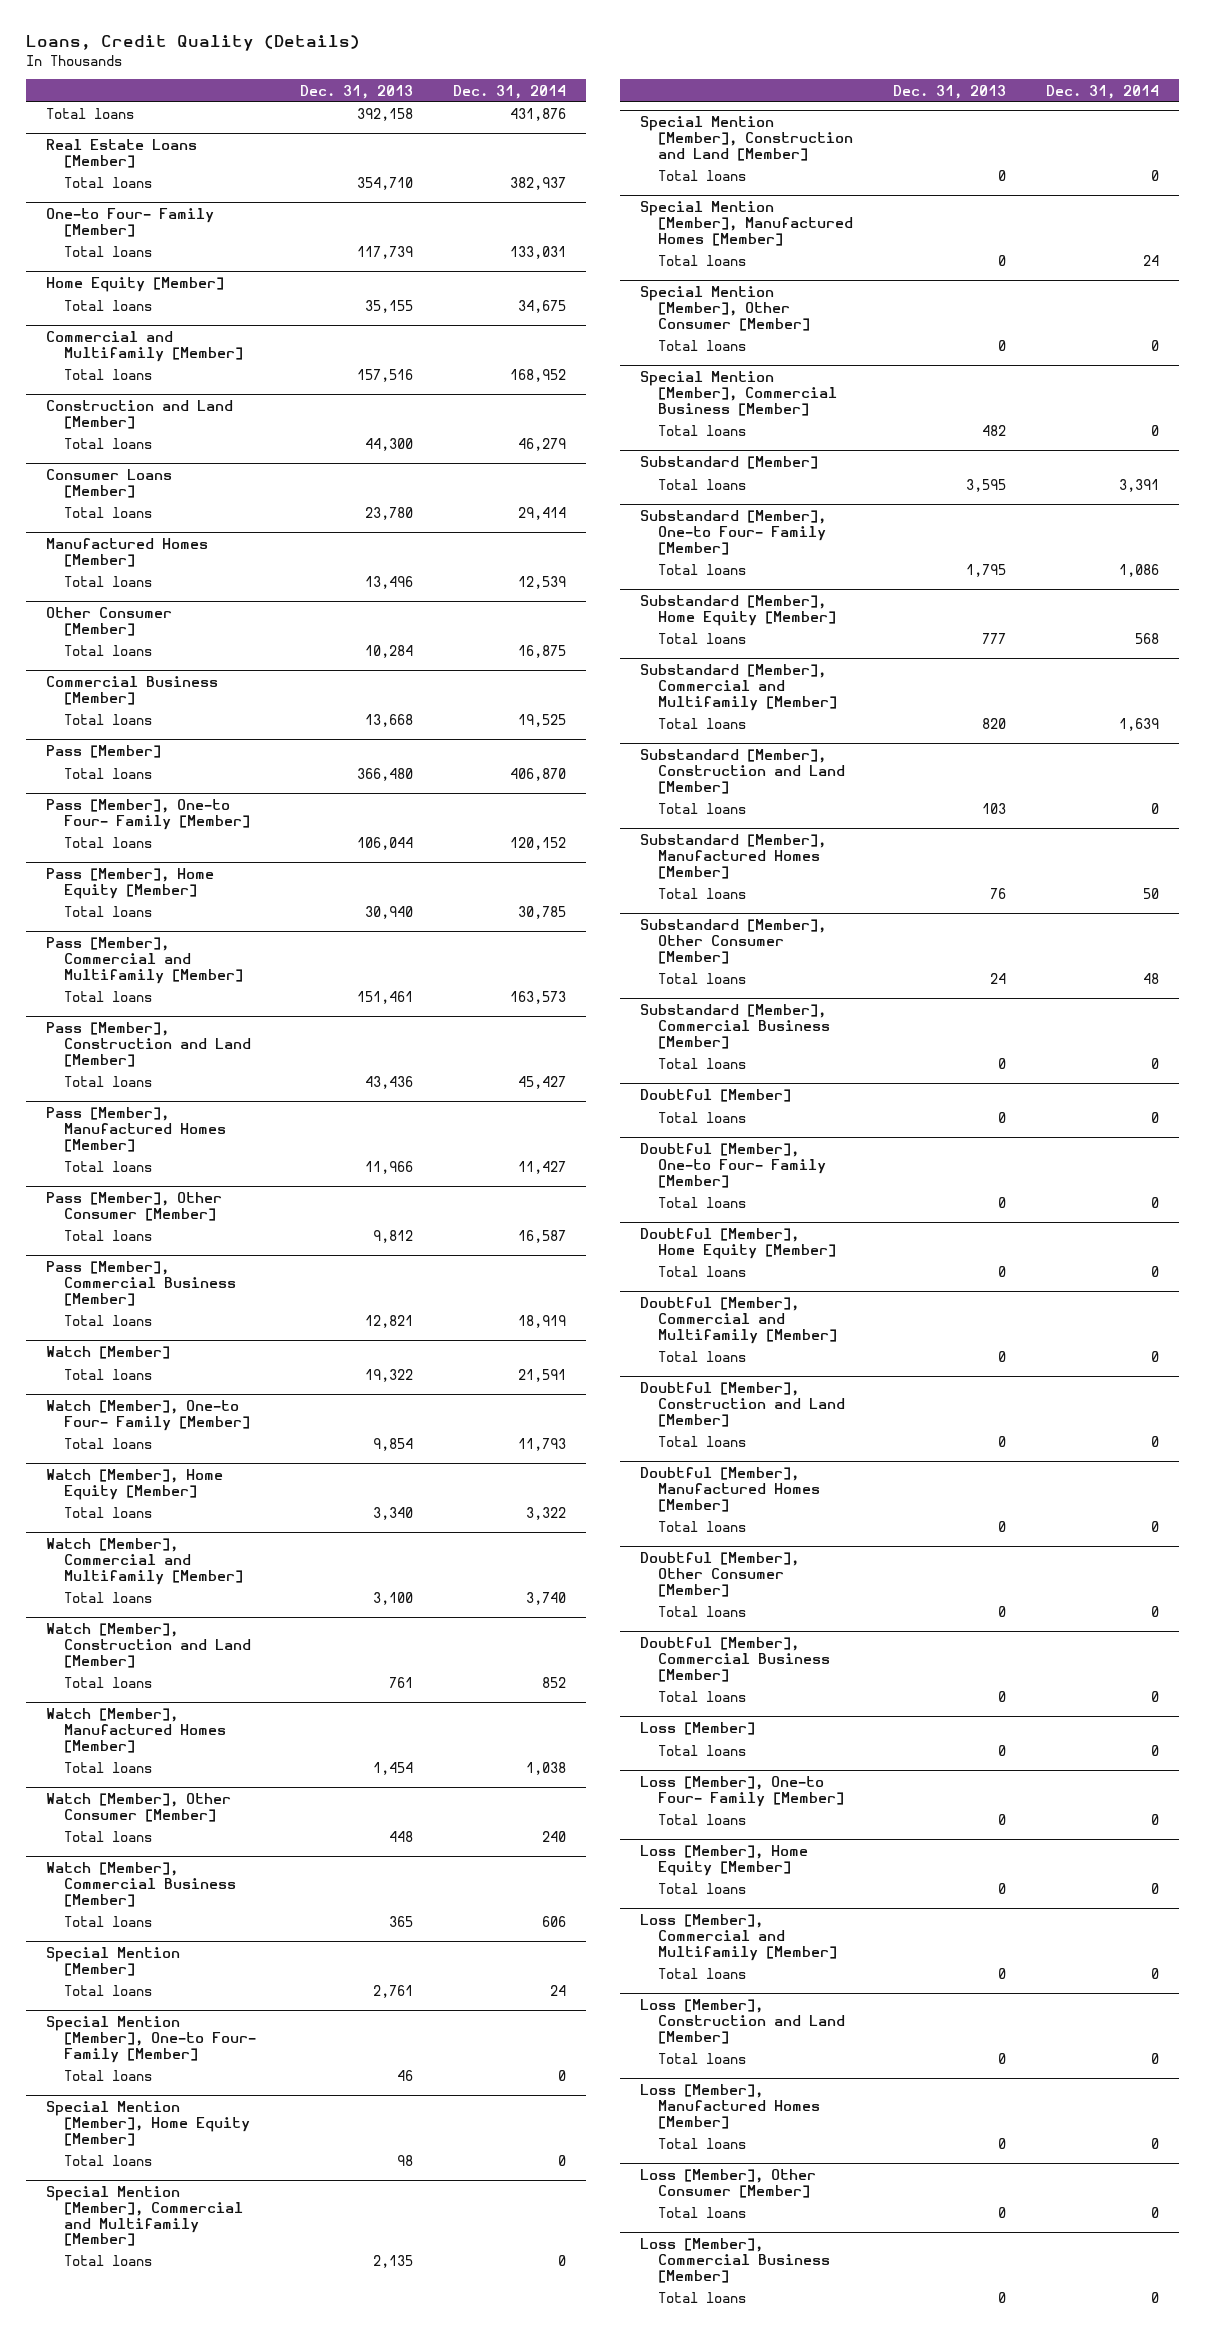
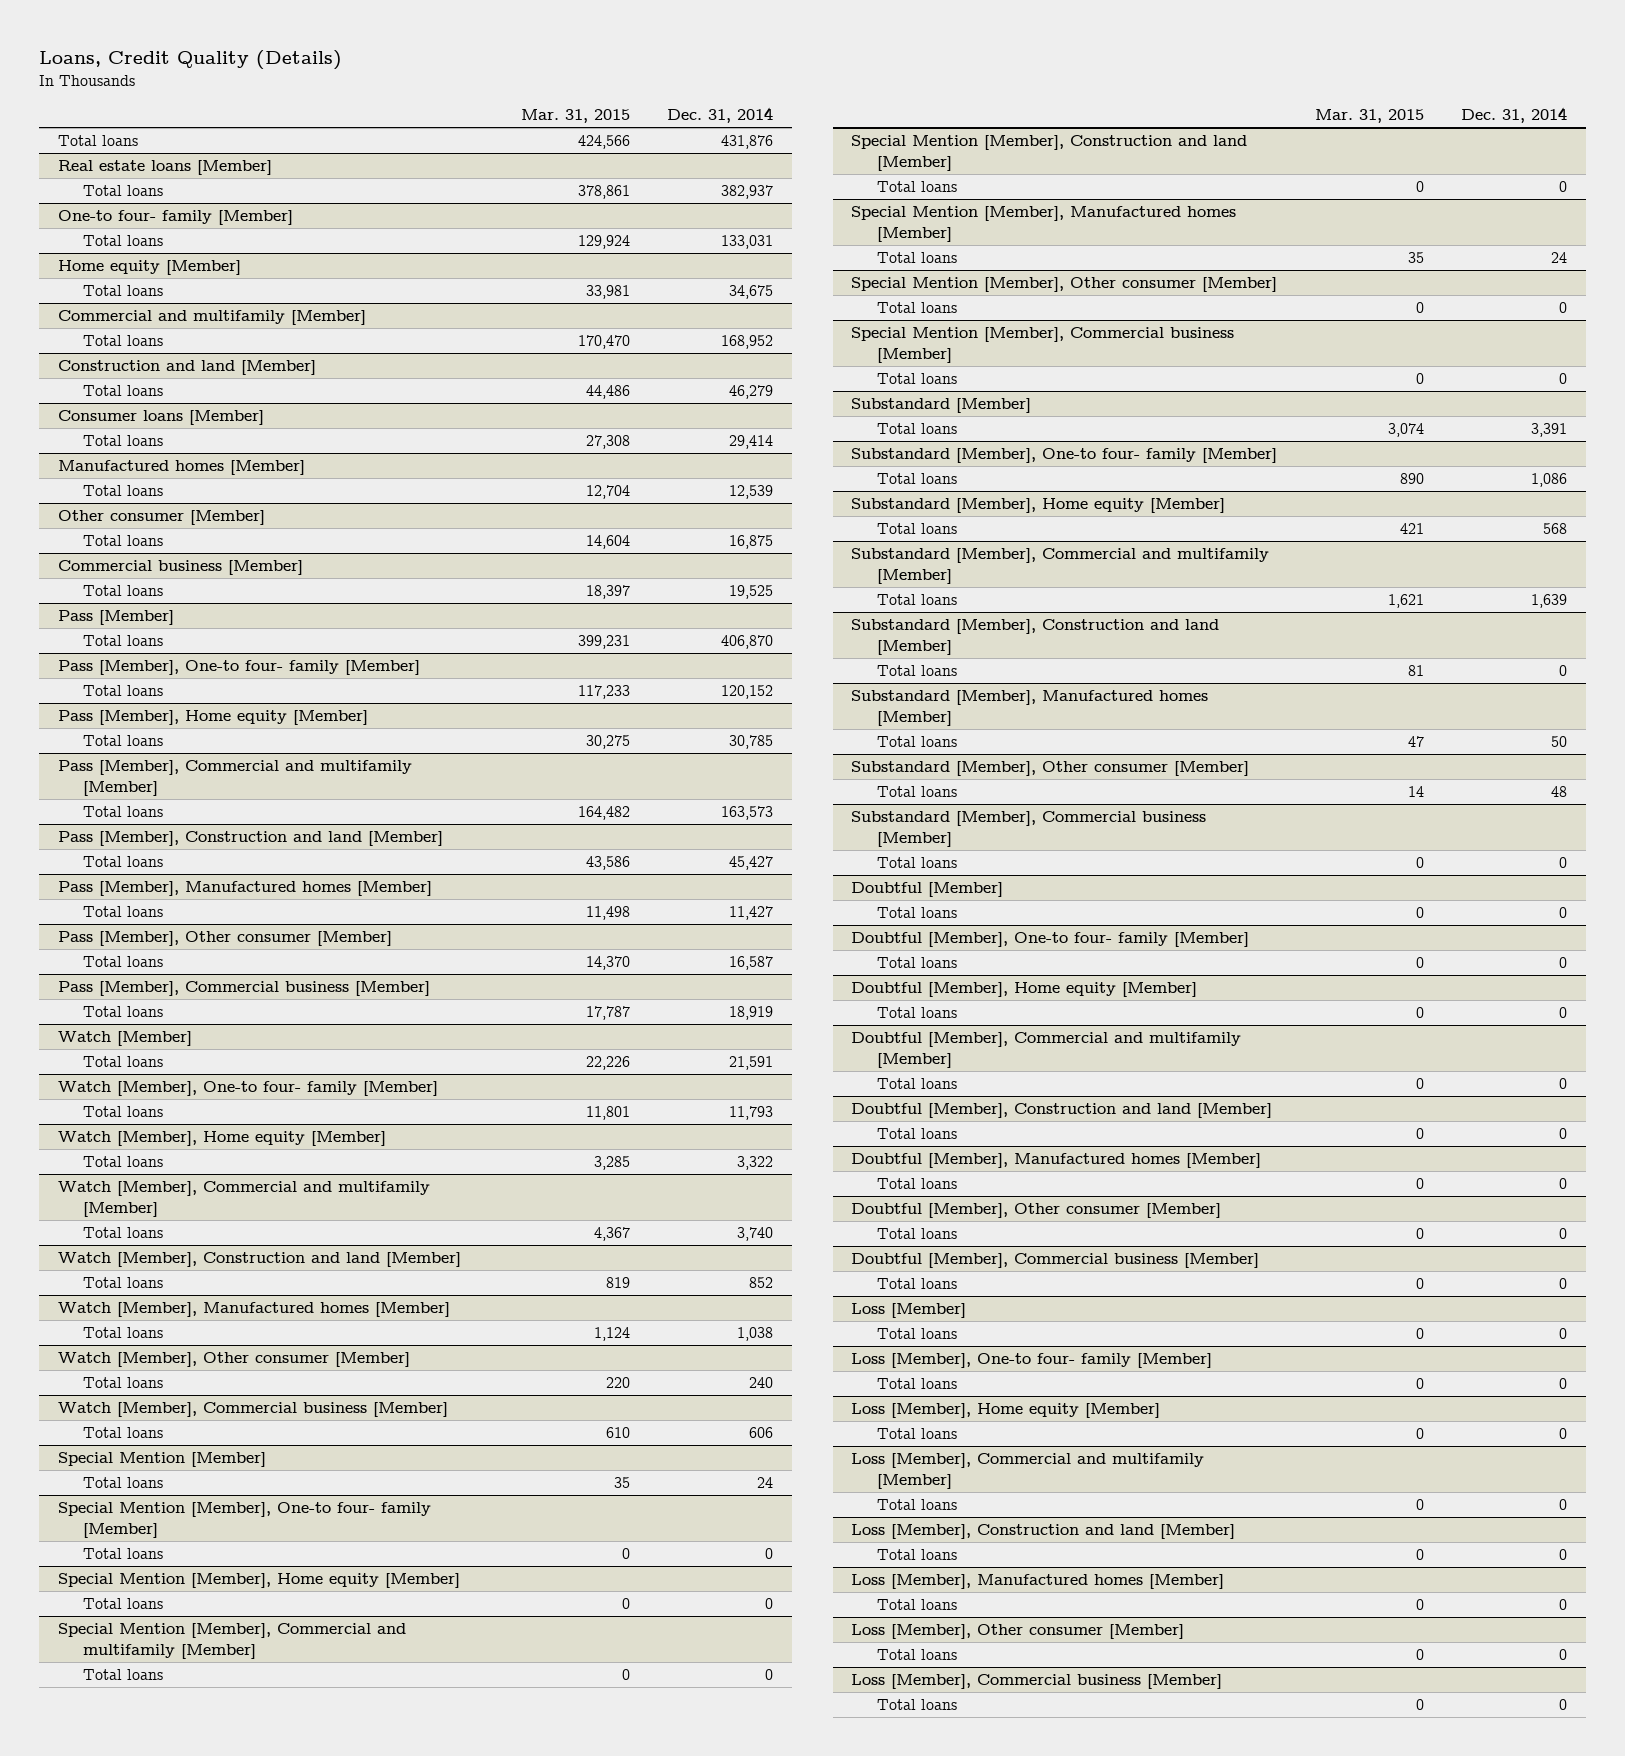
- | Dec. 31, 2013 | Dec. 31, 2014
+ | Mar. 31, 2015 | Dec. 31, 2014
- Real Estate Loans [Member]
+ Real estate loans [Member]
- One-to Four- Family [Member]
+ One-to four- family [Member]
- Home Equity [Member]
+ Home equity [Member]
- Commercial and Multifamily [Member]
+ Commercial and multifamily [Member]
- Construction and Land [Member]
+ Construction and land [Member]
- Consumer Loans [Member]
+ Consumer loans [Member]
- Manufactured Homes [Member]
+ Manufactured homes [Member]
- Other Consumer [Member]
+ Other consumer [Member]
- Commercial Business [Member]
+ Commercial business [Member]
- Pass [Member], One-to Four- Family [Member]
+ Pass [Member], One-to four- family [Member]
- Pass [Member], Home Equity [Member]
+ Pass [Member], Home equity [Member]
- Pass [Member], Commercial and Multifamily [Member]
+ Pass [Member], Commercial and multifamily [Member]
- Pass [Member], Construction and Land [Member]
+ Pass [Member], Construction and land [Member]
- Pass [Member], Manufactured Homes [Member]
+ Pass [Member], Manufactured homes [Member]
- Pass [Member], Other Consumer [Member]
+ Pass [Member], Other consumer [Member]
- Pass [Member], Commercial Business [Member]
+ Pass [Member], Commercial business [Member]
- Watch [Member], One-to Four- Family [Member]
+ Watch [Member], One-to four- family [Member]
- Watch [Member], Home Equity [Member]
+ Watch [Member], Home equity [Member]
- Watch [Member], Commercial and Multifamily [Member]
+ Watch [Member], Commercial and multifamily [Member]
- Watch [Member], Construction and Land [Member]
+ Watch [Member], Construction and land [Member]
- Watch [Member], Manufactured Homes [Member]
+ Watch [Member], Manufactured homes [Member]
- Watch [Member], Other Consumer [Member]
+ Watch [Member], Other consumer [Member]
- Watch [Member], Commercial Business [Member]
+ Watch [Member], Commercial business [Member]
- Special Mention [Member], One-to Four- Family [Member]
+ Special Mention [Member], One-to four- family [Member]
- Special Mention [Member], Home Equity [Member]
+ Special Mention [Member], Home equity [Member]
- Special Mention [Member], Commercial and Multifamily [Member]
+ Special Mention [Member], Commercial and multifamily [Member]
- Special Mention [Member], Construction and Land [Member]
+ Special Mention [Member], Construction and land [Member]
- Special Mention [Member], Manufactured Homes [Member]
+ Special Mention [Member], Manufactured homes [Member]
- Special Mention [Member], Other Consumer [Member]
+ Special Mention [Member], Other consumer [Member]
- Special Mention [Member], Commercial Business [Member]
+ Special Mention [Member], Commercial business [Member]
- Substandard [Member], One-to Four- Family [Member]
+ Substandard [Member], One-to four- family [Member]
- Substandard [Member], Home Equity [Member]
+ Substandard [Member], Home equity [Member]
- Substandard [Member], Commercial and Multifamily [Member]
+ Substandard [Member], Commercial and multifamily [Member]
- Substandard [Member], Construction and Land [Member]
+ Substandard [Member], Construction and land [Member]
- Substandard [Member], Manufactured Homes [Member]
+ Substandard [Member], Manufactured homes [Member]
- Substandard [Member], Other Consumer [Member]
+ Substandard [Member], Other consumer [Member]
- Substandard [Member], Commercial Business [Member]
+ Substandard [Member], Commercial business [Member]
- Doubtful [Member], One-to Four- Family [Member]
+ Doubtful [Member], One-to four- family [Member]
- Doubtful [Member], Home Equity [Member]
+ Doubtful [Member], Home equity [Member]
- Doubtful [Member], Commercial and Multifamily [Member]
+ Doubtful [Member], Commercial and multifamily [Member]
- Doubtful [Member], Construction and Land [Member]
+ Doubtful [Member], Construction and land [Member]
- Doubtful [Member], Manufactured Homes [Member]
+ Doubtful [Member], Manufactured homes [Member]
- Doubtful [Member], Other Consumer [Member]
+ Doubtful [Member], Other consumer [Member]
- Doubtful [Member], Commercial Business [Member]
+ Doubtful [Member], Commercial business [Member]
- Loss [Member], One-to Four- Family [Member]
+ Loss [Member], One-to four- family [Member]
- Loss [Member], Home Equity [Member]
+ Loss [Member], Home equity [Member]
- Loss [Member], Commercial and Multifamily [Member]
+ Loss [Member], Commercial and multifamily [Member]
- Loss [Member], Construction and Land [Member]
+ Loss [Member], Construction and land [Member]
- Loss [Member], Manufactured Homes [Member]
+ Loss [Member], Manufactured homes [Member]
- Loss [Member], Other Consumer [Member]
+ Loss [Member], Other consumer [Member]
- Loss [Member], Commercial Business [Member]
+ Loss [Member], Commercial business [Member]

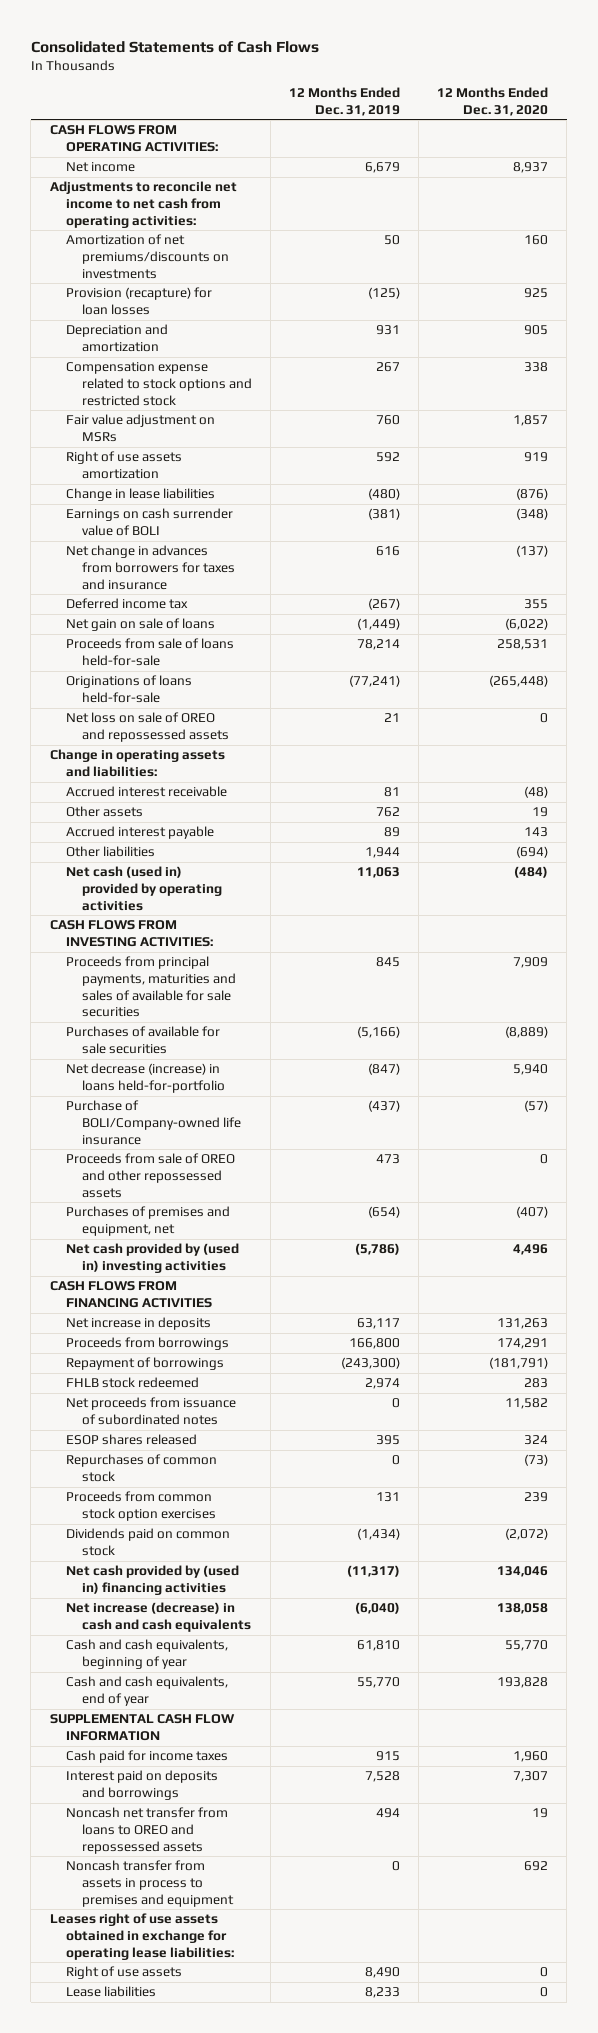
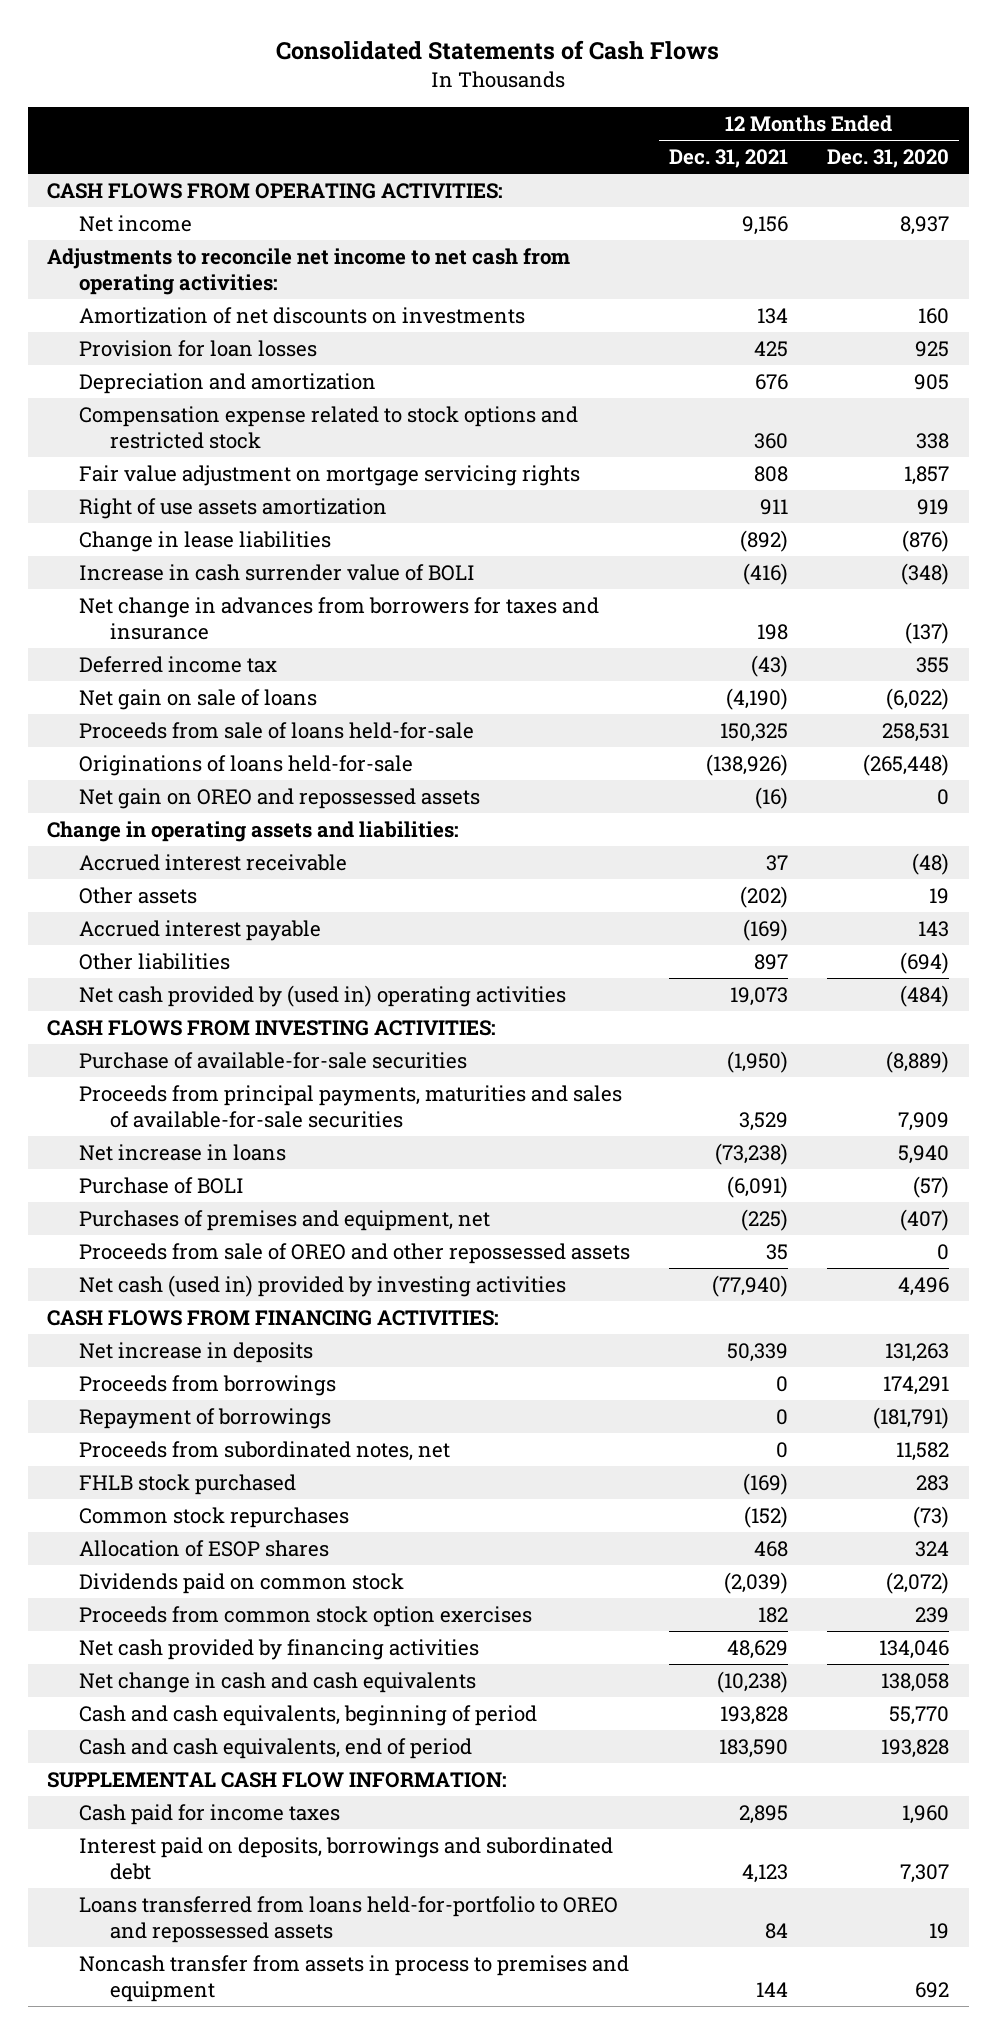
- | 12 Months Ended Dec. 31, 2019 | 12 Months Ended Dec. 31, 2020
+ | 12 Months Ended Dec. 31, 2021 | 12 Months Ended Dec. 31, 2020
- Amortization of net premiums/discounts on investments | 50 | 160
- Provision (recapture) for loan losses | (125) | 925
+ Amortization of net discounts on investments | 134 | 160
+ Provision for loan losses | 425 | 925
- Fair value adjustment on MSRs | 760 | 1,857
+ Fair value adjustment on mortgage servicing rights | 808 | 1,857
- Earnings on cash surrender value of BOLI | (381) | (348)
+ Increase in cash surrender value of BOLI | (416) | (348)
- Net loss on sale of OREO and repossessed assets | 21 | 0
+ Net gain on OREO and repossessed assets | (16) | 0
- Net cash (used in) provided by operating activities | 11,063 | (484)
+ Net cash provided by (used in) operating activities | 19,073 | (484)
- Proceeds from principal payments, maturities and sales of available for sale securities | 845 | 7,909
- Purchases of available for sale securities | (5,166) | (8,889)
- Net decrease (increase) in loans held-for-portfolio | (847) | 5,940
- Purchase of BOLI/Company-owned life insurance | (437) | (57)
+ Purchase of available-for-sale securities | (1,950) | (8,889)
+ Proceeds from principal payments, maturities and sales of available-for-sale securities | 3,529 | 7,909
+ Net increase in loans | (73,238) | 5,940
+ Purchase of BOLI | (6,091) | (57)
- Net cash provided by (used in) investing activities | (5,786) | 4,496
- CASH FLOWS FROM FINANCING ACTIVITIES
moved down: Proceeds from sale of OREO and other repossessed assets | 35 | 0
+ Net cash (used in) provided by investing activities | (77,940) | 4,496
+ CASH FLOWS FROM FINANCING ACTIVITIES:
- FHLB stock redeemed | 2,974 | 283
- Net proceeds from issuance of subordinated notes | 0 | 11,582
- ESOP shares released | 395 | 324
- Repurchases of common stock | 0 | (73)
+ Proceeds from subordinated notes, net | 0 | 11,582
+ FHLB stock purchased | (169) | 283
+ Common stock repurchases | (152) | (73)
+ Allocation of ESOP shares | 468 | 324
- Net cash provided by (used in) financing activities | (11,317) | 134,046
- Net increase (decrease) in cash and cash equivalents | (6,040) | 138,058
- Cash and cash equivalents, beginning of year | 61,810 | 55,770
- Cash and cash equivalents, end of year | 55,770 | 193,828
- SUPPLEMENTAL CASH FLOW INFORMATION
moved down: Proceeds from common stock option exercises | 182 | 239
+ Net cash provided by financing activities | 48,629 | 134,046
+ Net change in cash and cash equivalents | (10,238) | 138,058
+ Cash and cash equivalents, beginning of period | 193,828 | 55,770
+ Cash and cash equivalents, end of period | 183,590 | 193,828
+ SUPPLEMENTAL CASH FLOW INFORMATION:
- Interest paid on deposits and borrowings | 7,528 | 7,307
- Noncash net transfer from loans to OREO and repossessed assets | 494 | 19
+ Interest paid on deposits, borrowings and subordinated debt | 4,123 | 7,307
+ Loans transferred from loans held-for-portfolio to OREO and repossessed assets | 84 | 19
- Leases right of use assets obtained in exchange for operating lease liabilities:
- Right of use assets | 8,490 | 0
- Lease liabilities | 8,233 | 0

